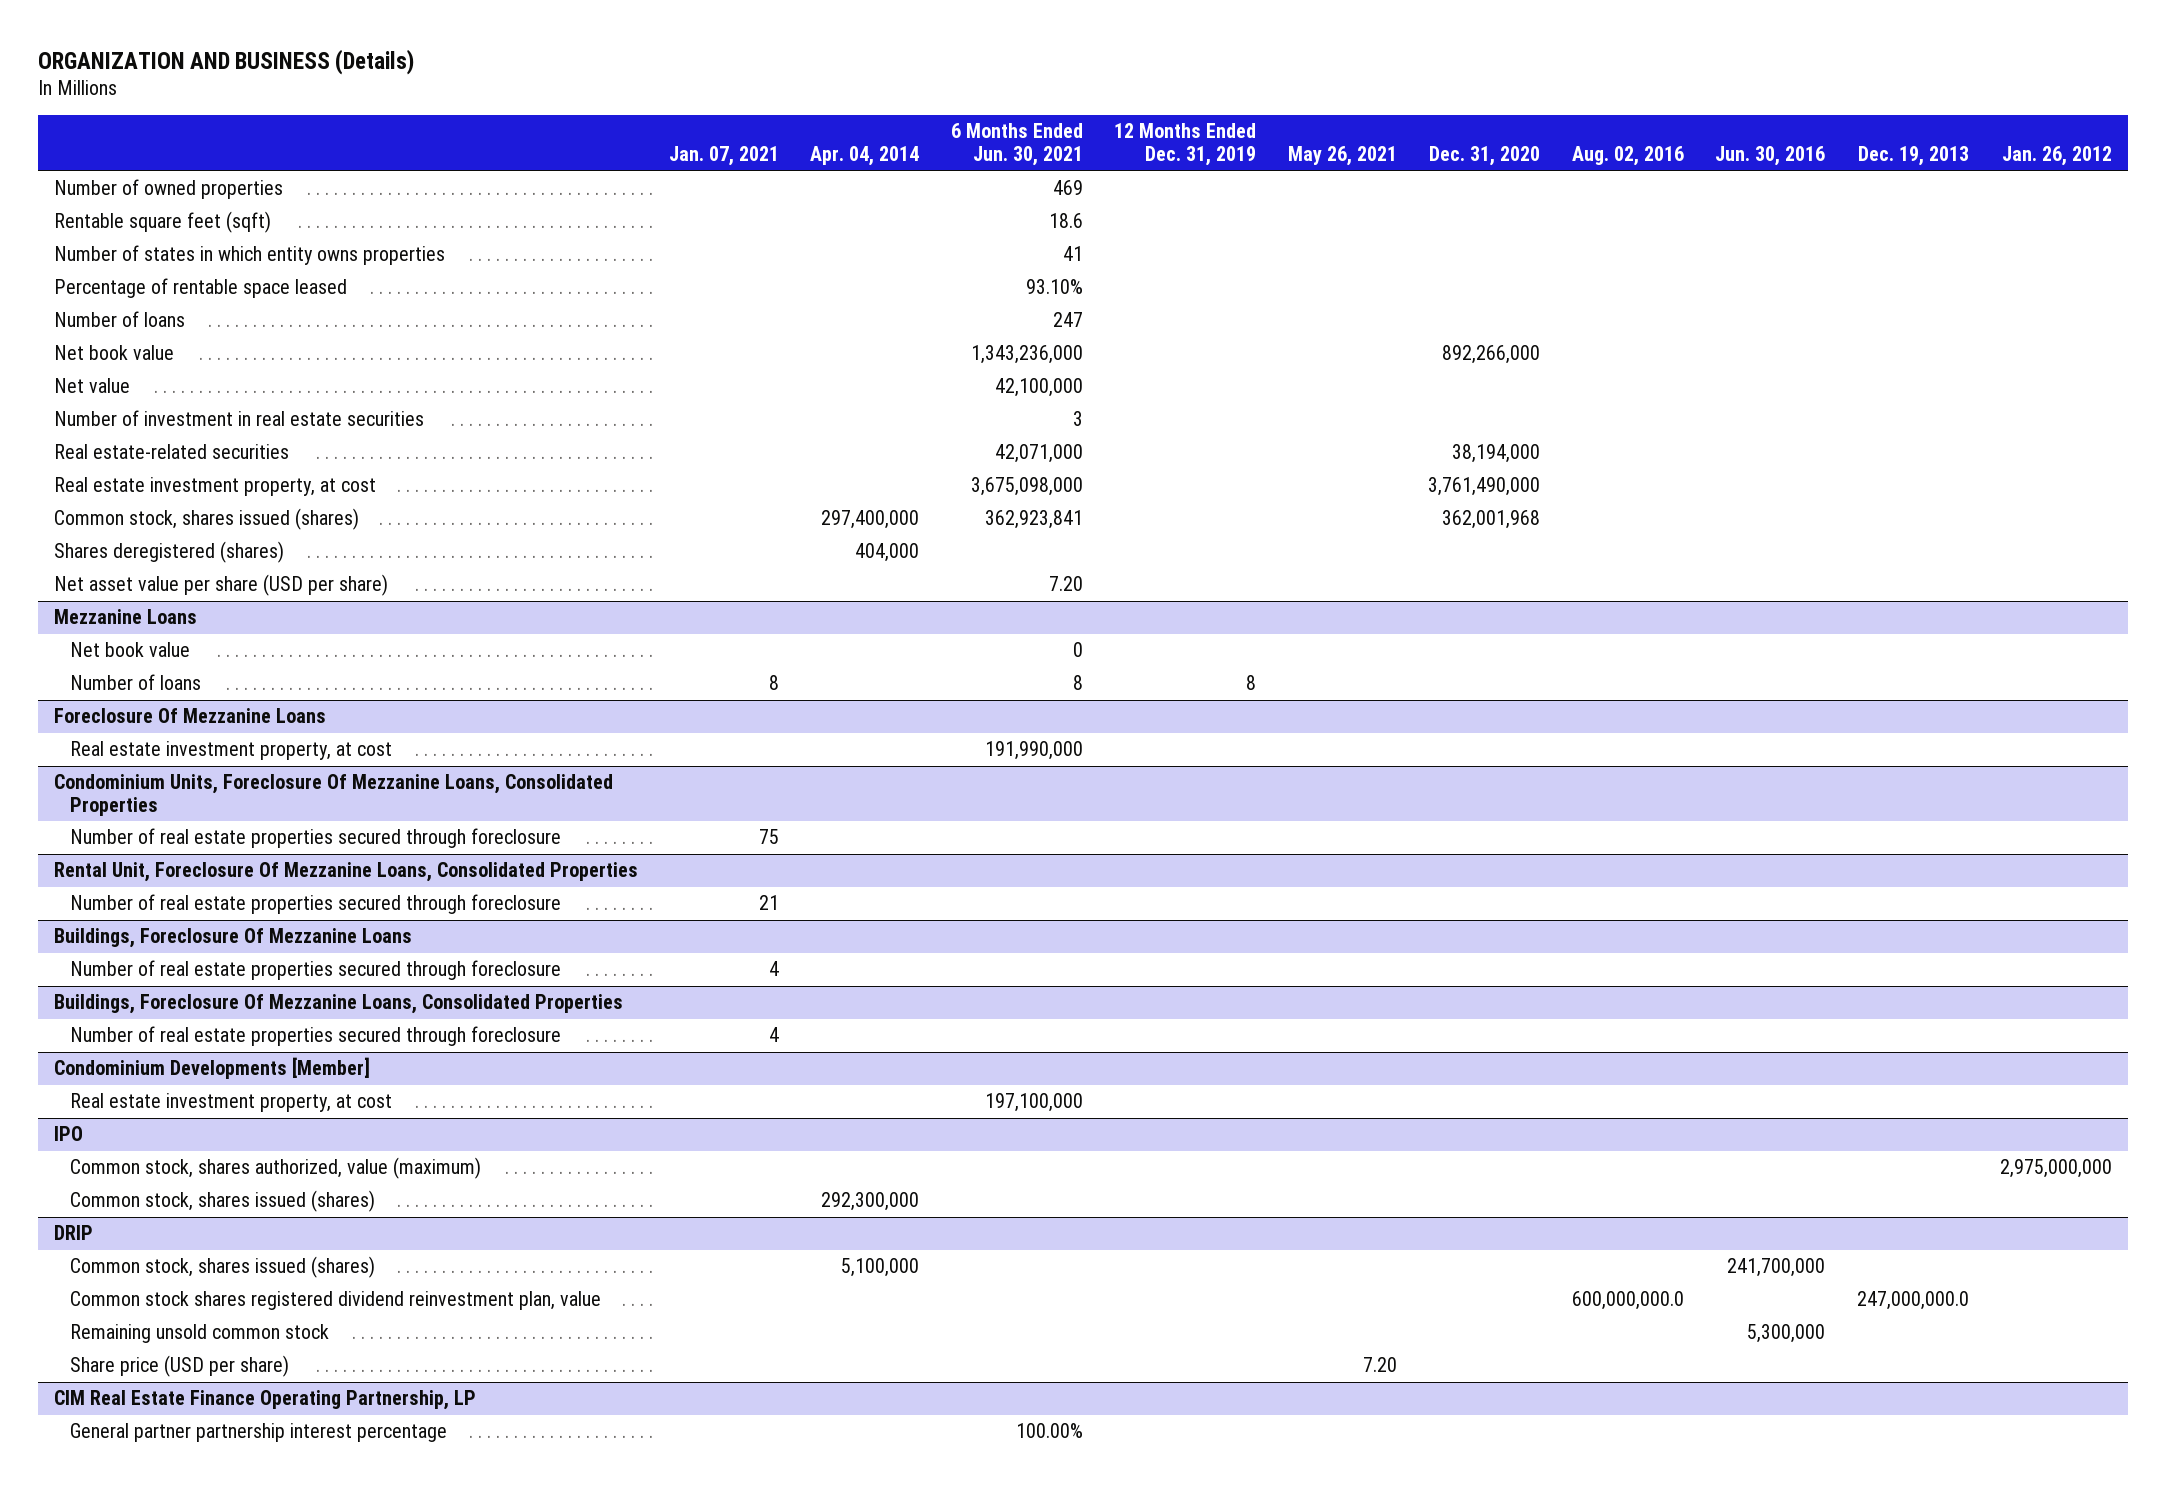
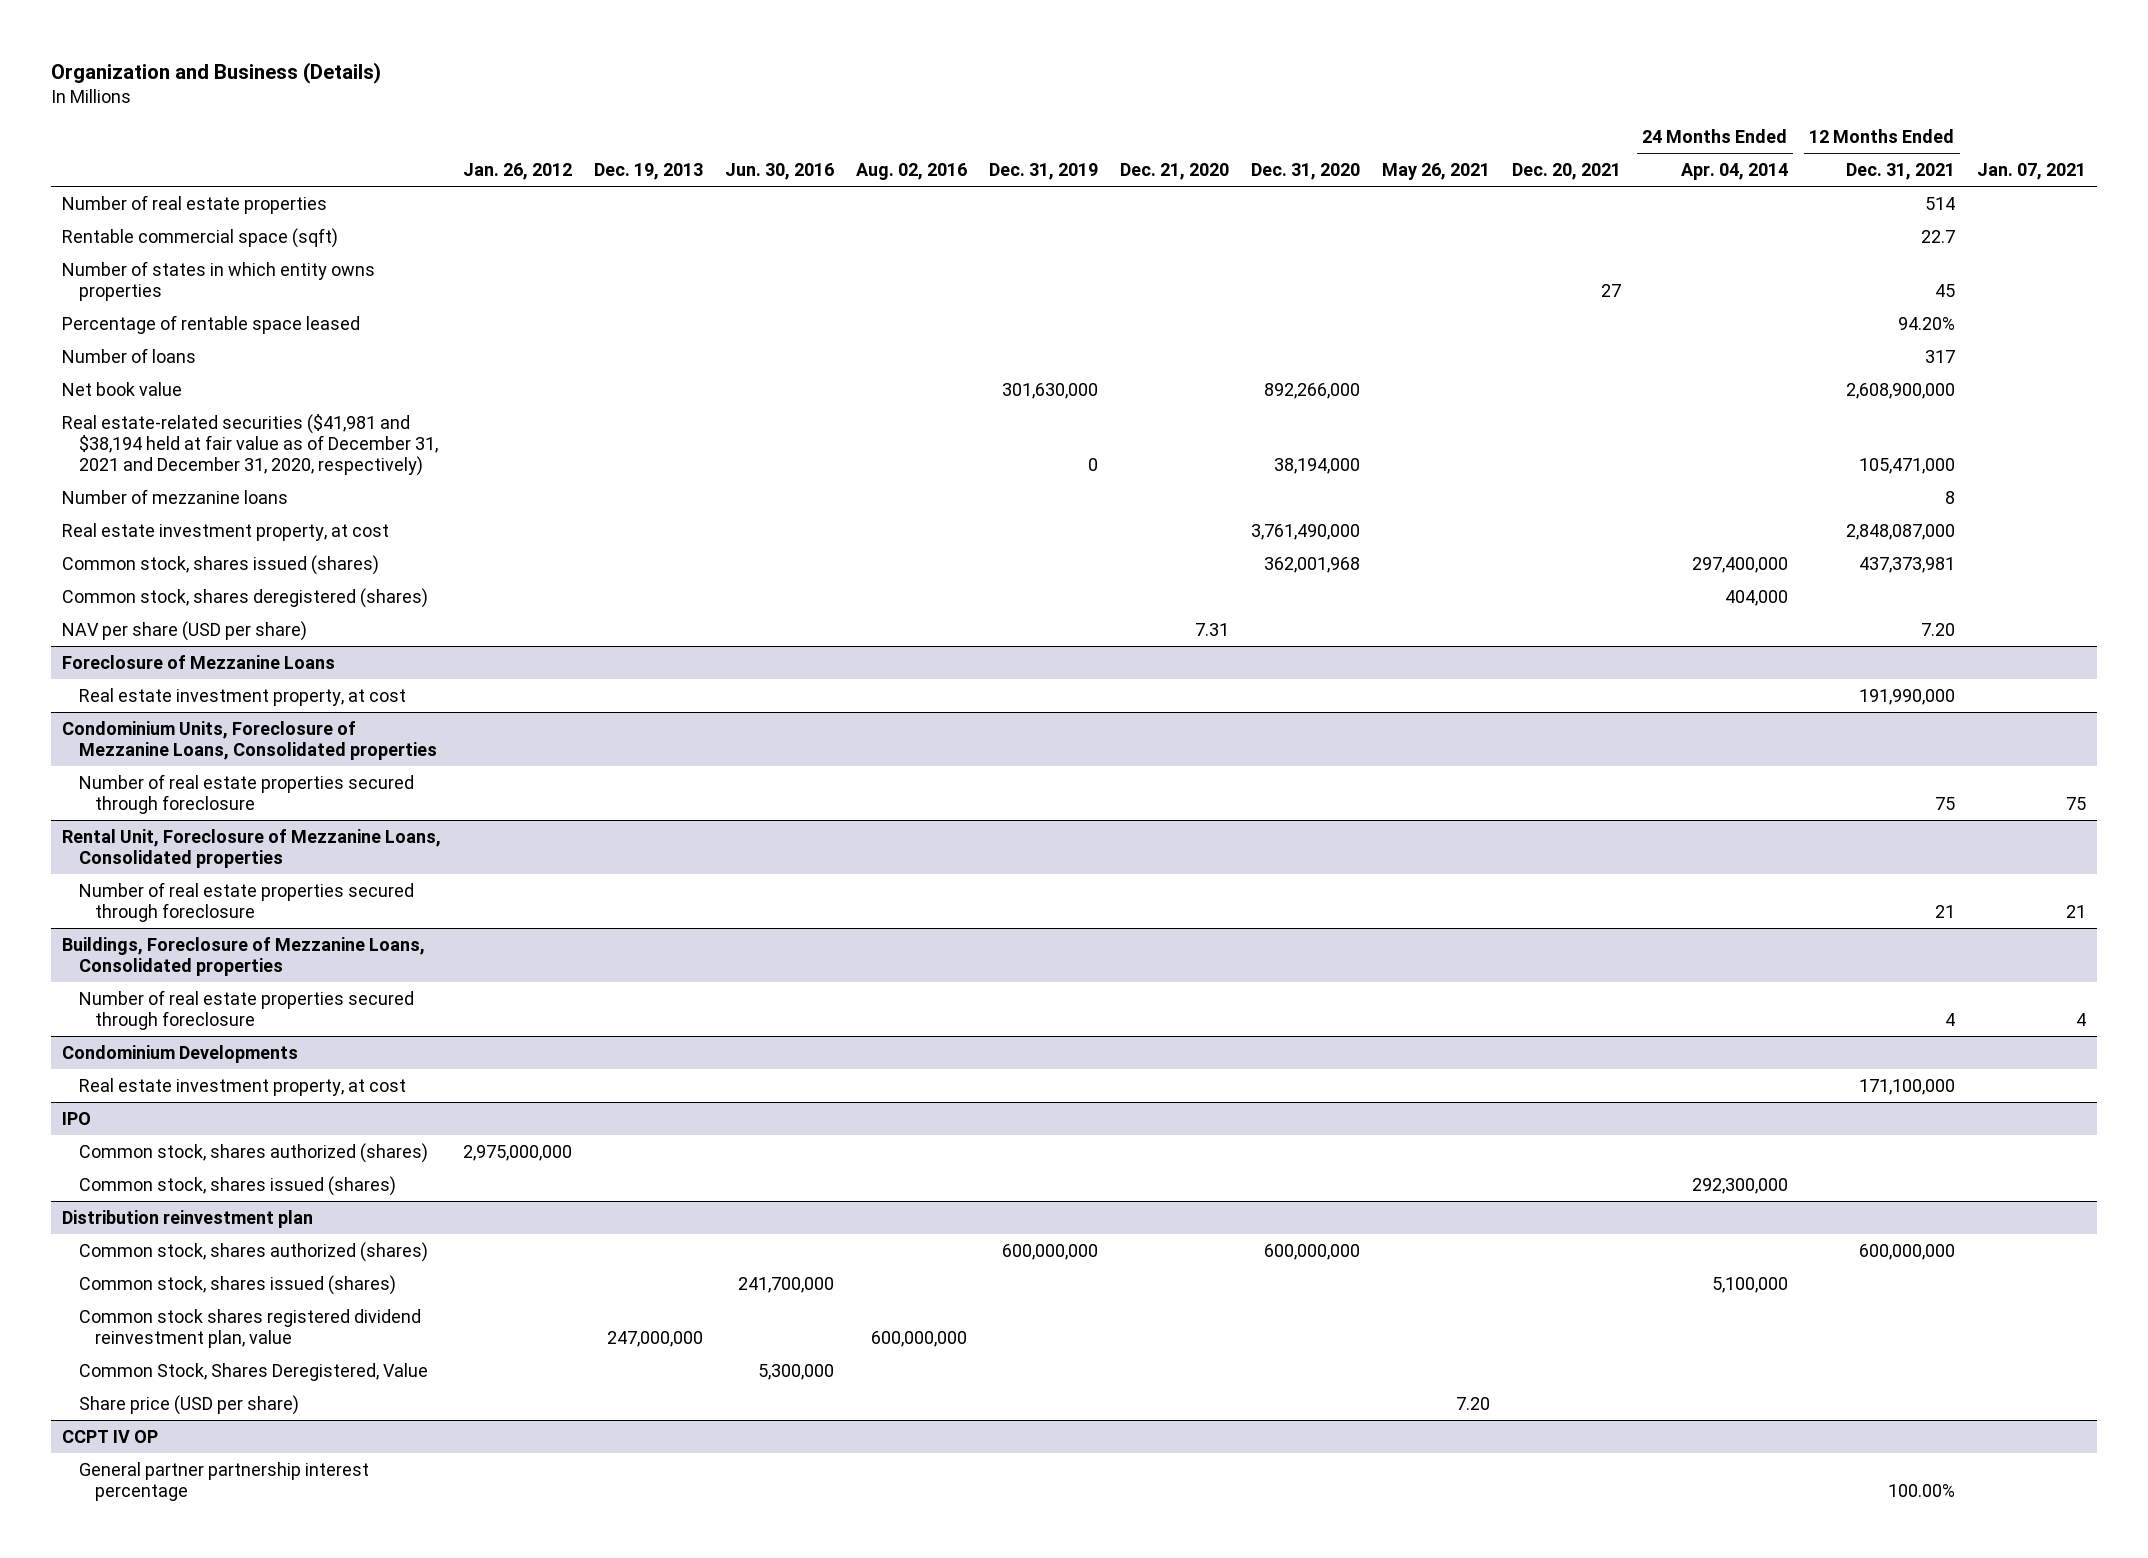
- ORGANIZATION AND BUSINESS (Details)
+ Organization and Business (Details)
- | Jan. 07, 2021 | Apr. 04, 2014 | 6 Months Ended Jun. 30, 2021 | 12 Months Ended Dec. 31, 2019 | May 26, 2021 | Dec. 31, 2020 | Aug. 02, 2016 | Jun. 30, 2016 | Dec. 19, 2013 | Jan. 26, 2012
+ | Jan. 26, 2012 | Dec. 19, 2013 | Jun. 30, 2016 | Aug. 02, 2016 | Dec. 31, 2019 | Dec. 21, 2020 | Dec. 31, 2020 | May 26, 2021 | Dec. 20, 2021 | 24 Months Ended Apr. 04, 2014 | 12 Months Ended Dec. 31, 2021 | Jan. 07, 2021
- Number of owned properties | | | 469 | | | | | | |
- Rentable square feet (sqft) | | | 18.6 | | | | | | |
+ Number of real estate properties | | | | | | | | | | | 514 |
+ Rentable commercial space (sqft) | | | | | | | | | | | 22.7 |
- Net value | | | 42,100,000 | | | | | | |
- Number of investment in real estate securities | | | 3 | | | | | | |
- Real estate-related securities | | | 42,071,000 | | | 38,194,000 | | | |
+ Real estate-related securities ($41,981 and $38,194 held at fair value as of December 31, 2021 and December 31, 2020, respectively) | | | | | 0 | | 38,194,000 | | | | 105,471,000 |
+ Number of mezzanine loans | | | | | | | | | | | 8 |
- Shares deregistered (shares) | | 404,000 | | | | | | | |
- Net asset value per share (USD per share) | | | 7.20 | | | | | | |
- Mezzanine Loans
- Net book value | | | 0 | | | | | | |
- Number of loans | 8 | | 8 | 8 | | | | | |
- Foreclosure Of Mezzanine Loans
+ Common stock, shares deregistered (shares) | | | | | | | | | | 404,000 | |
+ NAV per share (USD per share) | | | | | | 7.31 | | | | | 7.20 |
+ Foreclosure of Mezzanine Loans
- Condominium Units, Foreclosure Of Mezzanine Loans, Consolidated Properties
+ Condominium Units, Foreclosure of Mezzanine Loans, Consolidated properties
- Rental Unit, Foreclosure Of Mezzanine Loans, Consolidated Properties
+ Rental Unit, Foreclosure of Mezzanine Loans, Consolidated properties
- Buildings, Foreclosure Of Mezzanine Loans
- Number of real estate properties secured through foreclosure | 4 | | | | | | | | |
- Buildings, Foreclosure Of Mezzanine Loans, Consolidated Properties
+ Buildings, Foreclosure of Mezzanine Loans, Consolidated properties
- Condominium Developments [Member]
+ Condominium Developments
@ IPO
- Common stock, shares authorized, value (maximum) | | | | | | | | | | 2,975,000,000
+ Common stock, shares authorized (shares) | 2,975,000,000 | | | | | | | | | | |
- DRIP
+ Distribution reinvestment plan
+ Common stock, shares authorized (shares) | | | | | 600,000,000 | | 600,000,000 | | | | 600,000,000 |
- Common stock shares registered dividend reinvestment plan, value | | | | | | | 600,000,000.0 | | 247,000,000.0 |
- Remaining unsold common stock | | | | | | | | 5,300,000 | |
+ Common stock shares registered dividend reinvestment plan, value | | 247,000,000 | | 600,000,000 | | | | | | | |
+ Common Stock, Shares Deregistered, Value | | | 5,300,000 | | | | | | | | |
- CIM Real Estate Finance Operating Partnership, LP
+ CCPT IV OP

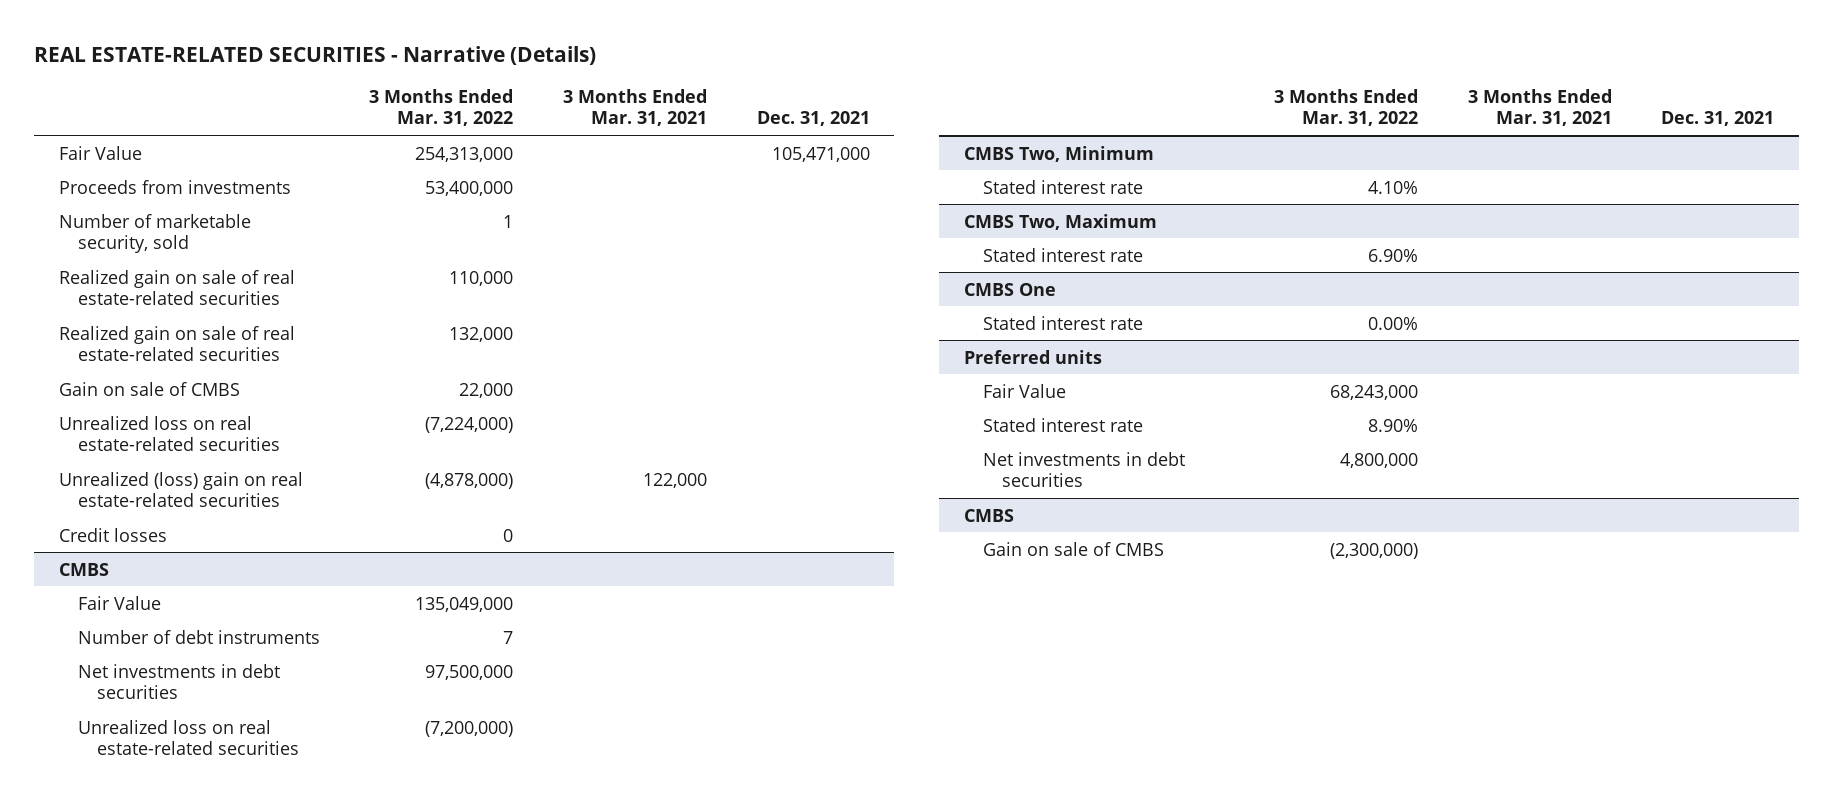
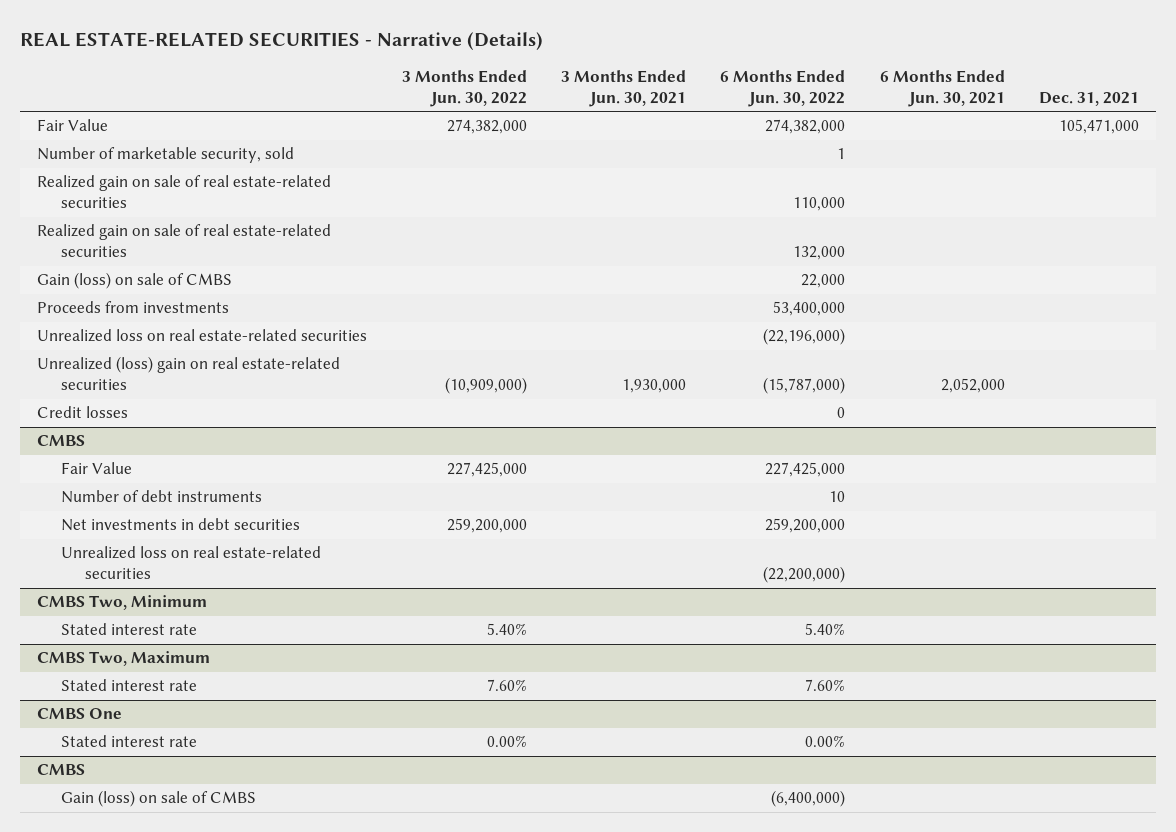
- | 3 Months Ended Mar. 31, 2022 | 3 Months Ended Mar. 31, 2021 | Dec. 31, 2021
+ | 3 Months Ended Jun. 30, 2022 | 3 Months Ended Jun. 30, 2021 | 6 Months Ended Jun. 30, 2022 | 6 Months Ended Jun. 30, 2021 | Dec. 31, 2021
- Gain on sale of CMBS | 22,000 | |
+ Gain (loss) on sale of CMBS | | | 22,000 | |
moved down: Proceeds from investments | | | 53,400,000 | |
- Preferred units
- Fair Value | 68,243,000 | |
- Stated interest rate | 8.90% | |
- Net investments in debt securities | 4,800,000 | |
@ CMBS
- Gain on sale of CMBS | (2,300,000) | |
+ Gain (loss) on sale of CMBS | | | (6,400,000) | |

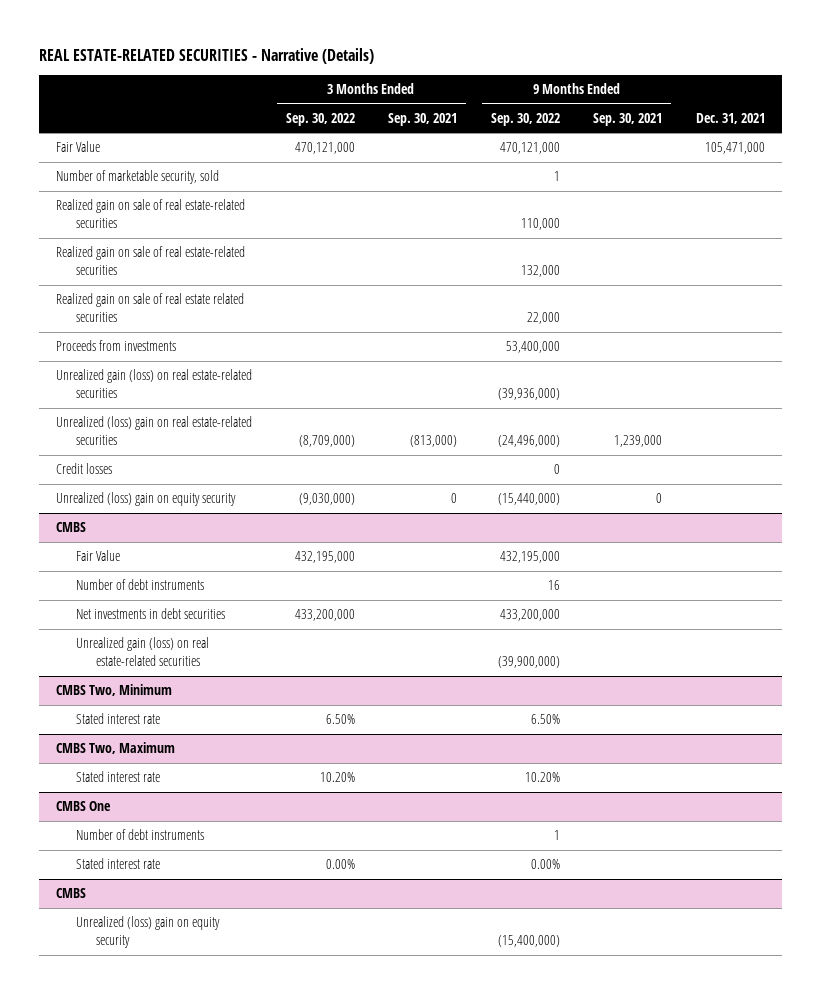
- | 3 Months Ended Jun. 30, 2022 | 3 Months Ended Jun. 30, 2021 | 6 Months Ended Jun. 30, 2022 | 6 Months Ended Jun. 30, 2021 | Dec. 31, 2021
+ | 3 Months Ended Sep. 30, 2022 | 3 Months Ended Sep. 30, 2021 | 9 Months Ended Sep. 30, 2022 | 9 Months Ended Sep. 30, 2021 | Dec. 31, 2021
- Gain (loss) on sale of CMBS | | | 22,000 | |
+ Realized gain on sale of real estate related securities | | | 22,000 | |
- Unrealized loss on real estate-related securities | | | (22,196,000) | |
+ Unrealized gain (loss) on real estate-related securities | | | (39,936,000) | |
+ Unrealized (loss) gain on equity security | (9,030,000) | 0 | (15,440,000) | 0 |
@ CMBS
- Unrealized loss on real estate-related securities | | | (22,200,000) | |
+ Unrealized gain (loss) on real estate-related securities | | | (39,900,000) | |
@ CMBS One
+ Number of debt instruments | | | 1 | |
@ CMBS
- Gain (loss) on sale of CMBS | | | (6,400,000) | |
+ Unrealized (loss) gain on equity security | | | (15,400,000) | |

